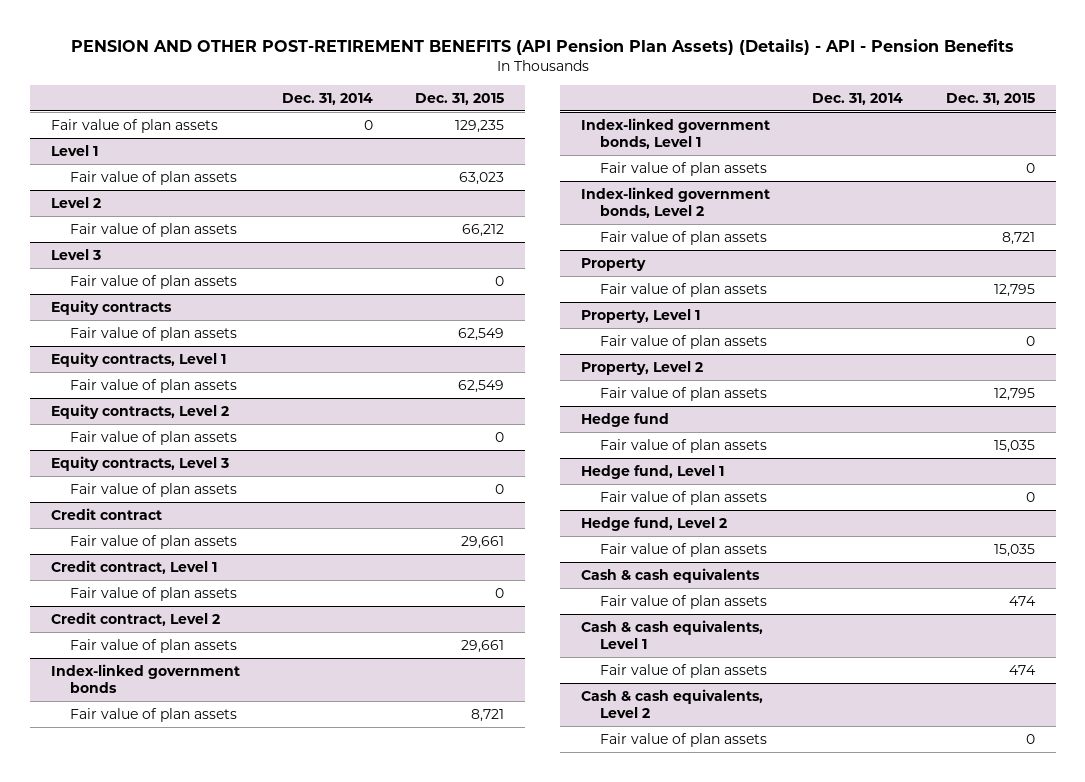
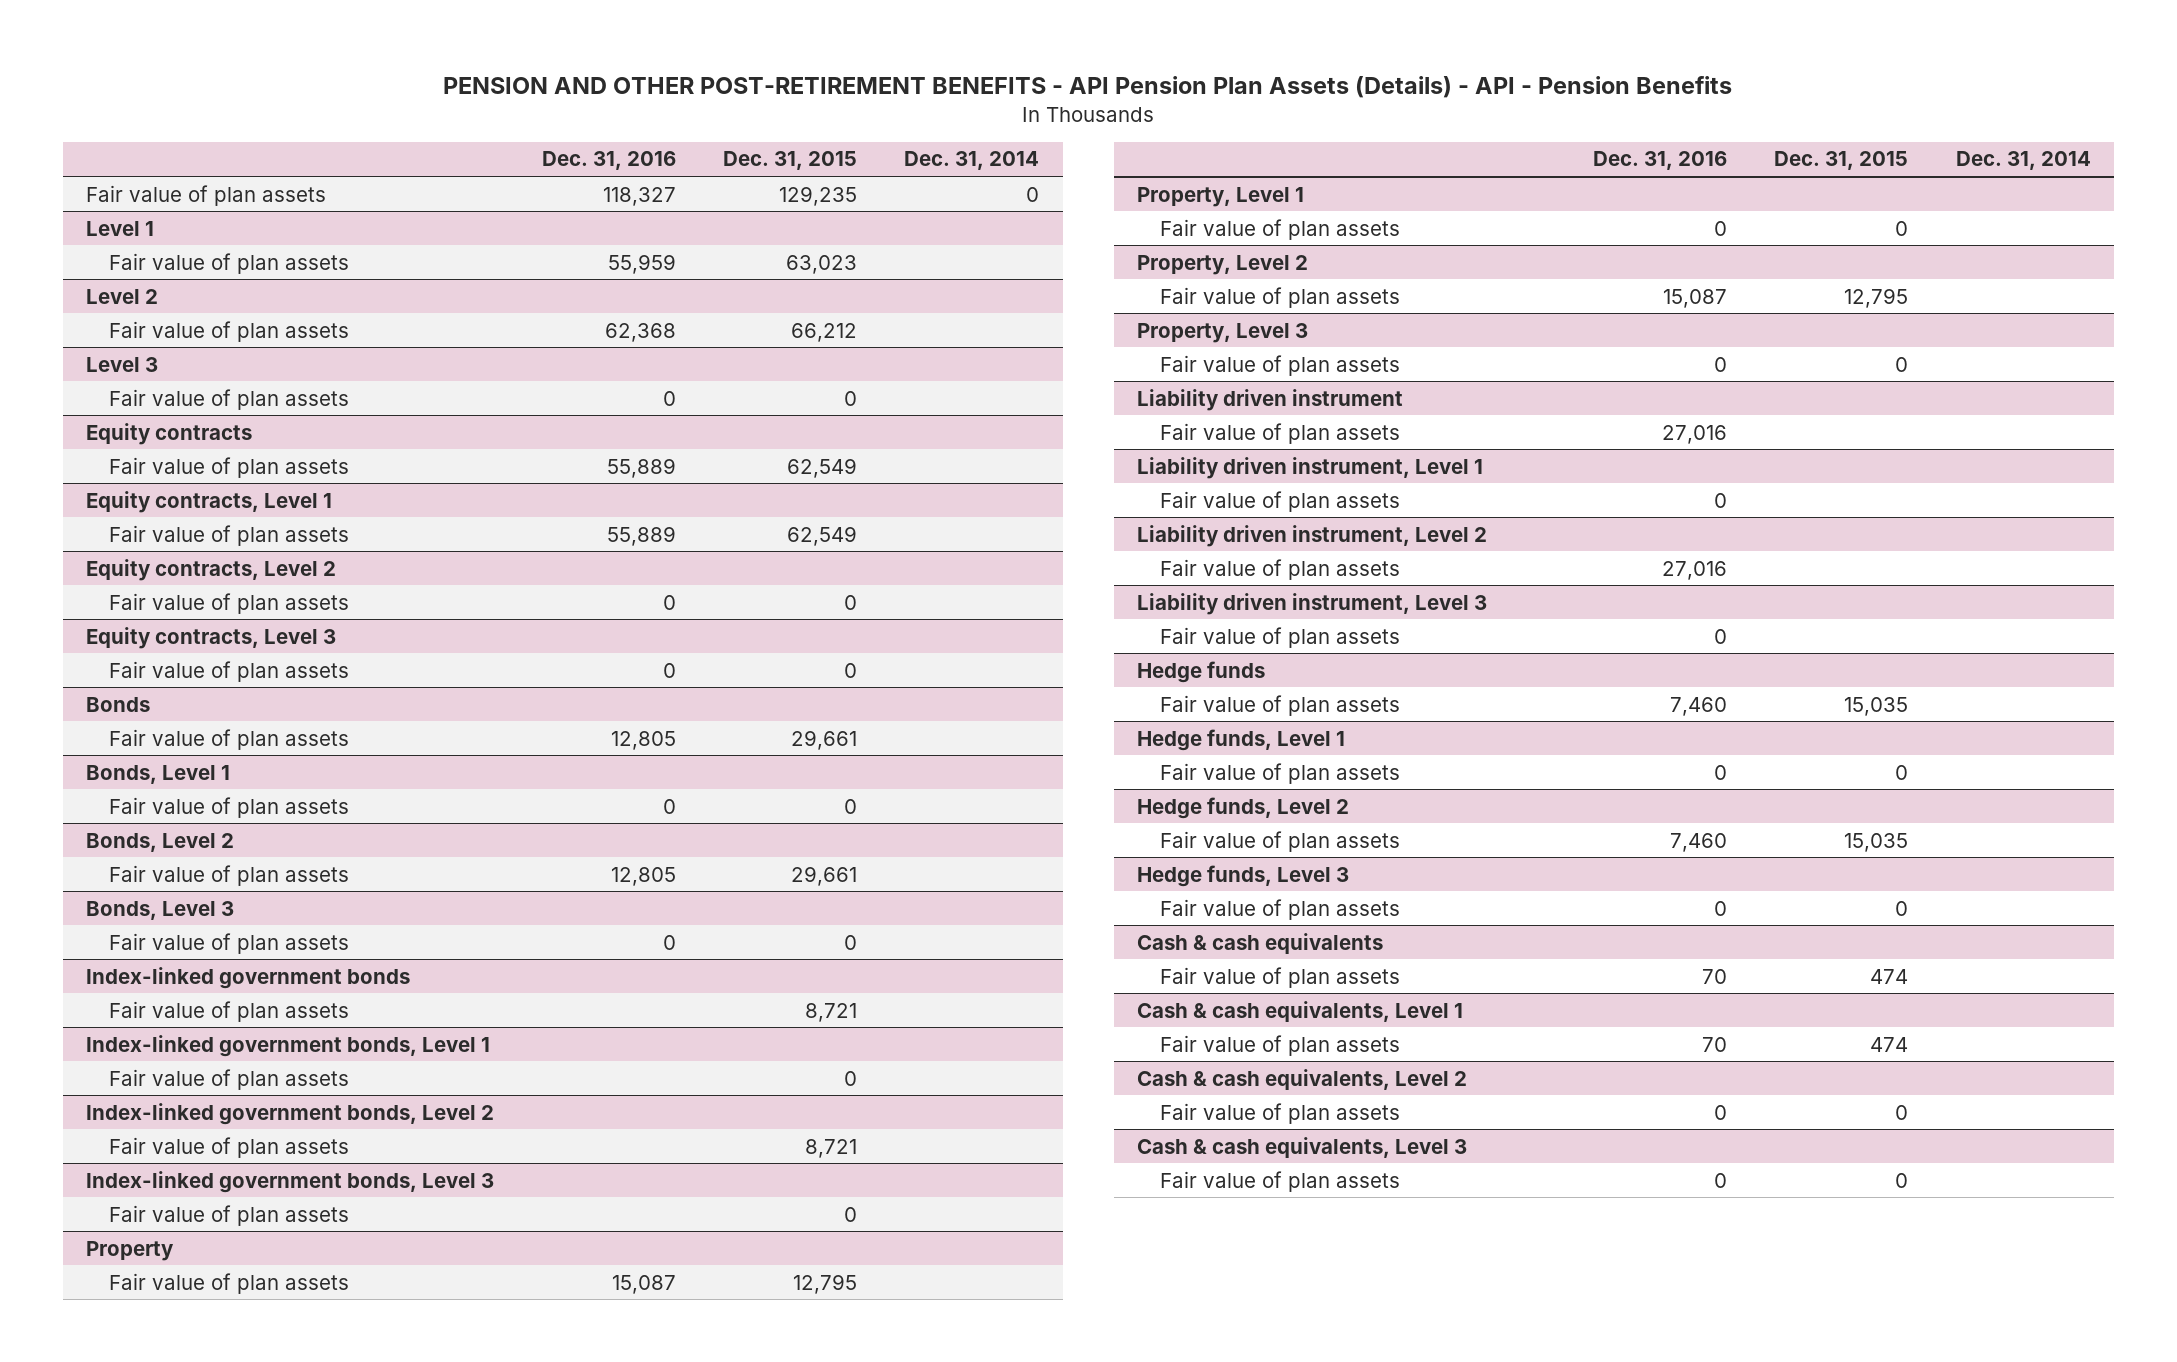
- PENSION AND OTHER POST-RETIREMENT BENEFITS (API Pension Plan Assets) (Details) - API - Pension Benefits
+ PENSION AND OTHER POST-RETIREMENT BENEFITS - API Pension Plan Assets (Details) - API - Pension Benefits
- | Dec. 31, 2014 | Dec. 31, 2015
+ | Dec. 31, 2016 | Dec. 31, 2015 | Dec. 31, 2014
- Credit contract
+ Bonds
- Credit contract, Level 1
+ Bonds, Level 1
- Credit contract, Level 2
+ Bonds, Level 2
+ Bonds, Level 3
+ Fair value of plan assets | 0 | 0 |
+ Index-linked government bonds, Level 3
+ Fair value of plan assets | | 0 |
- Hedge fund
+ Property, Level 3
+ Fair value of plan assets | 0 | 0 |
+ Liability driven instrument
+ Fair value of plan assets | 27,016 | |
+ Liability driven instrument, Level 1
+ Fair value of plan assets | 0 | |
+ Liability driven instrument, Level 2
+ Fair value of plan assets | 27,016 | |
+ Liability driven instrument, Level 3
+ Fair value of plan assets | 0 | |
+ Hedge funds
- Hedge fund, Level 1
+ Hedge funds, Level 1
- Hedge fund, Level 2
+ Hedge funds, Level 2
+ Hedge funds, Level 3
+ Fair value of plan assets | 0 | 0 |
+ Cash & cash equivalents, Level 3
+ Fair value of plan assets | 0 | 0 |

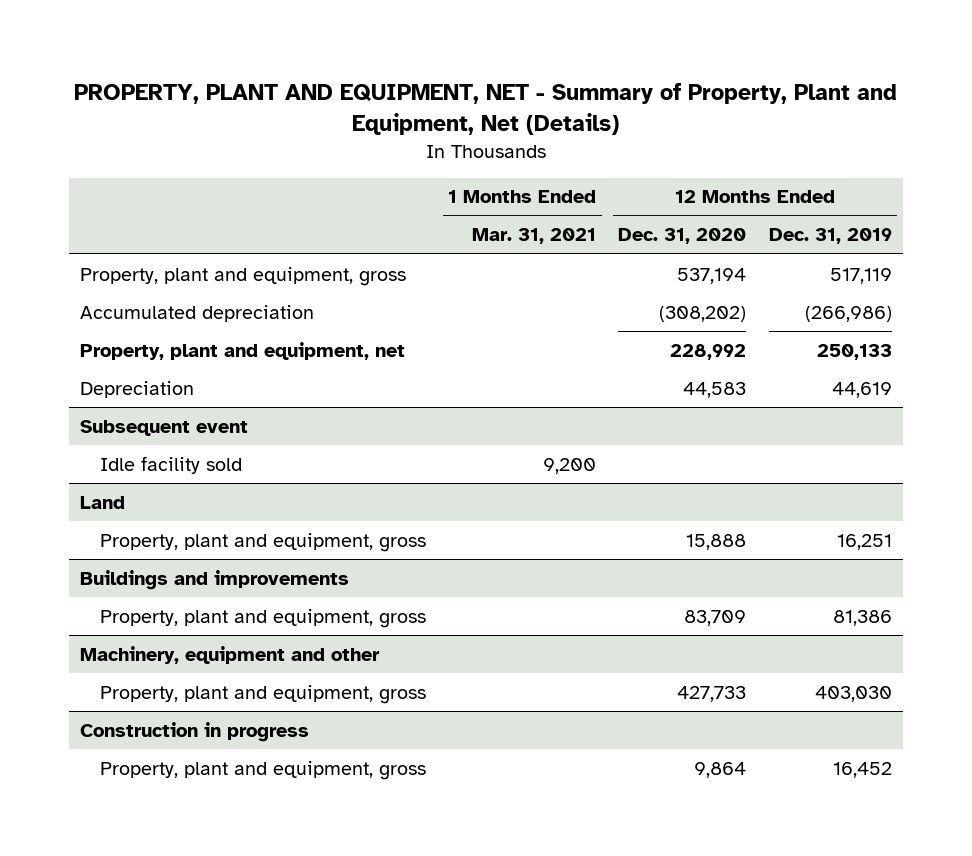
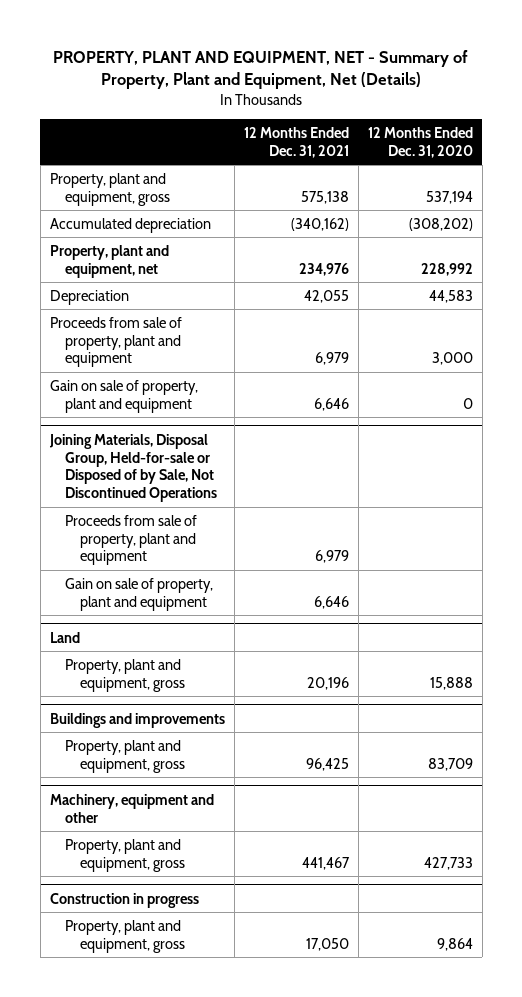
- | 1 Months Ended Mar. 31, 2021 | 12 Months Ended Dec. 31, 2020 | 12 Months Ended Dec. 31, 2019
+ | 12 Months Ended Dec. 31, 2021 | 12 Months Ended Dec. 31, 2020
- Subsequent event
- Idle facility sold | 9,200 | |
+ Proceeds from sale of property, plant and equipment | 6,979 | 3,000
+ Gain on sale of property, plant and equipment | 6,646 | 0
+ Joining Materials, Disposal Group, Held-for-sale or Disposed of by Sale, Not Discontinued Operations
+ Proceeds from sale of property, plant and equipment | 6,979 |
+ Gain on sale of property, plant and equipment | 6,646 |

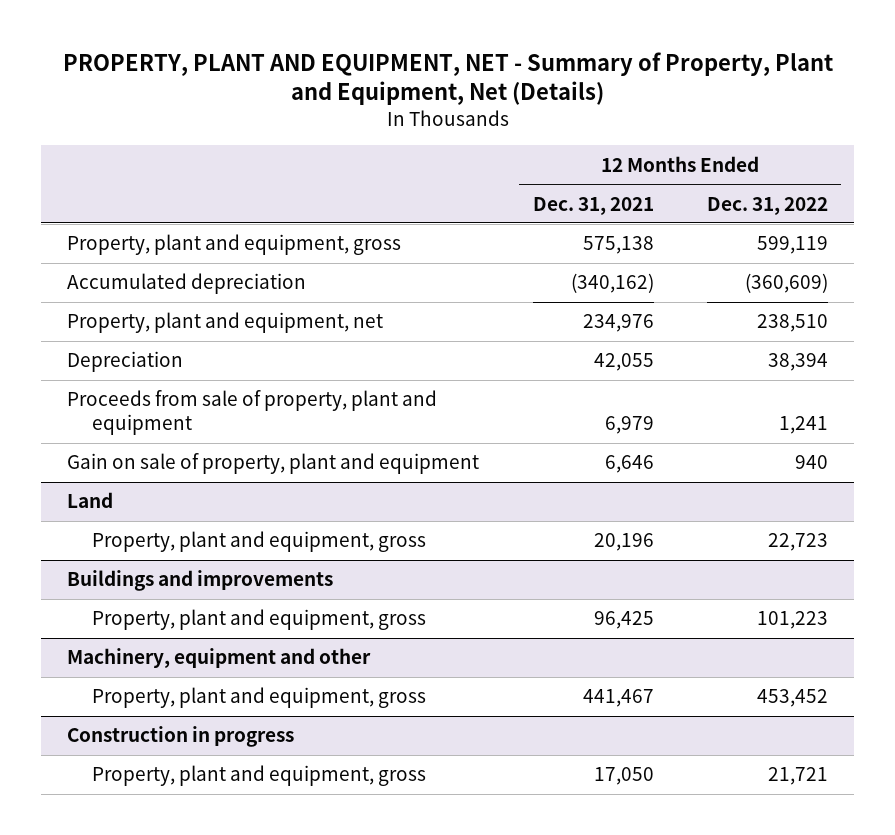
- | 12 Months Ended Dec. 31, 2021 | 12 Months Ended Dec. 31, 2020
+ | 12 Months Ended Dec. 31, 2021 | 12 Months Ended Dec. 31, 2022
- Joining Materials, Disposal Group, Held-for-sale or Disposed of by Sale, Not Discontinued Operations
- Proceeds from sale of property, plant and equipment | 6,979 |
- Gain on sale of property, plant and equipment | 6,646 |

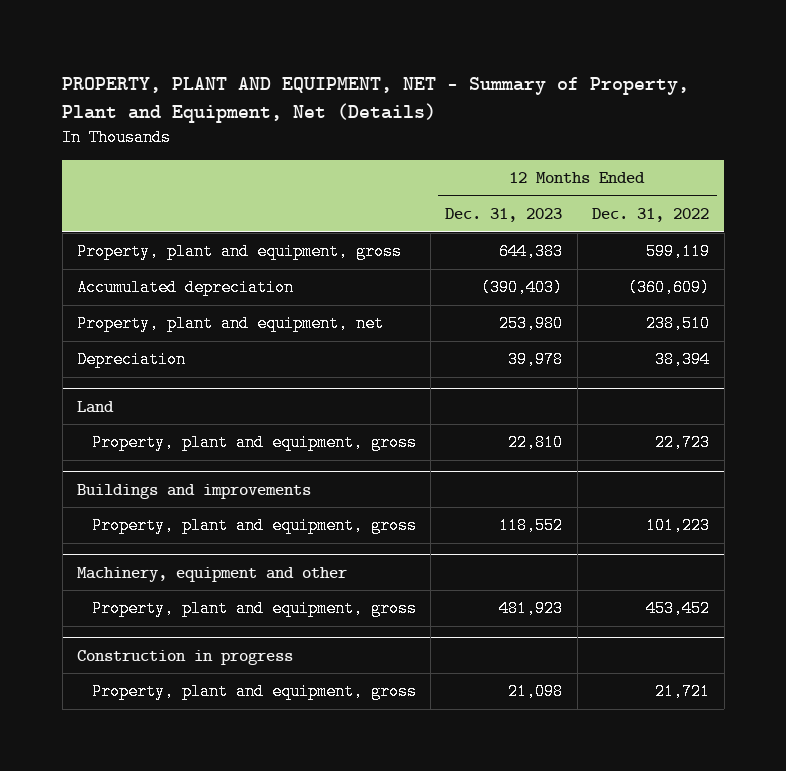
- | 12 Months Ended Dec. 31, 2021 | 12 Months Ended Dec. 31, 2022
+ | 12 Months Ended Dec. 31, 2023 | 12 Months Ended Dec. 31, 2022
- Proceeds from sale of property, plant and equipment | 6,979 | 1,241
- Gain on sale of property, plant and equipment | 6,646 | 940

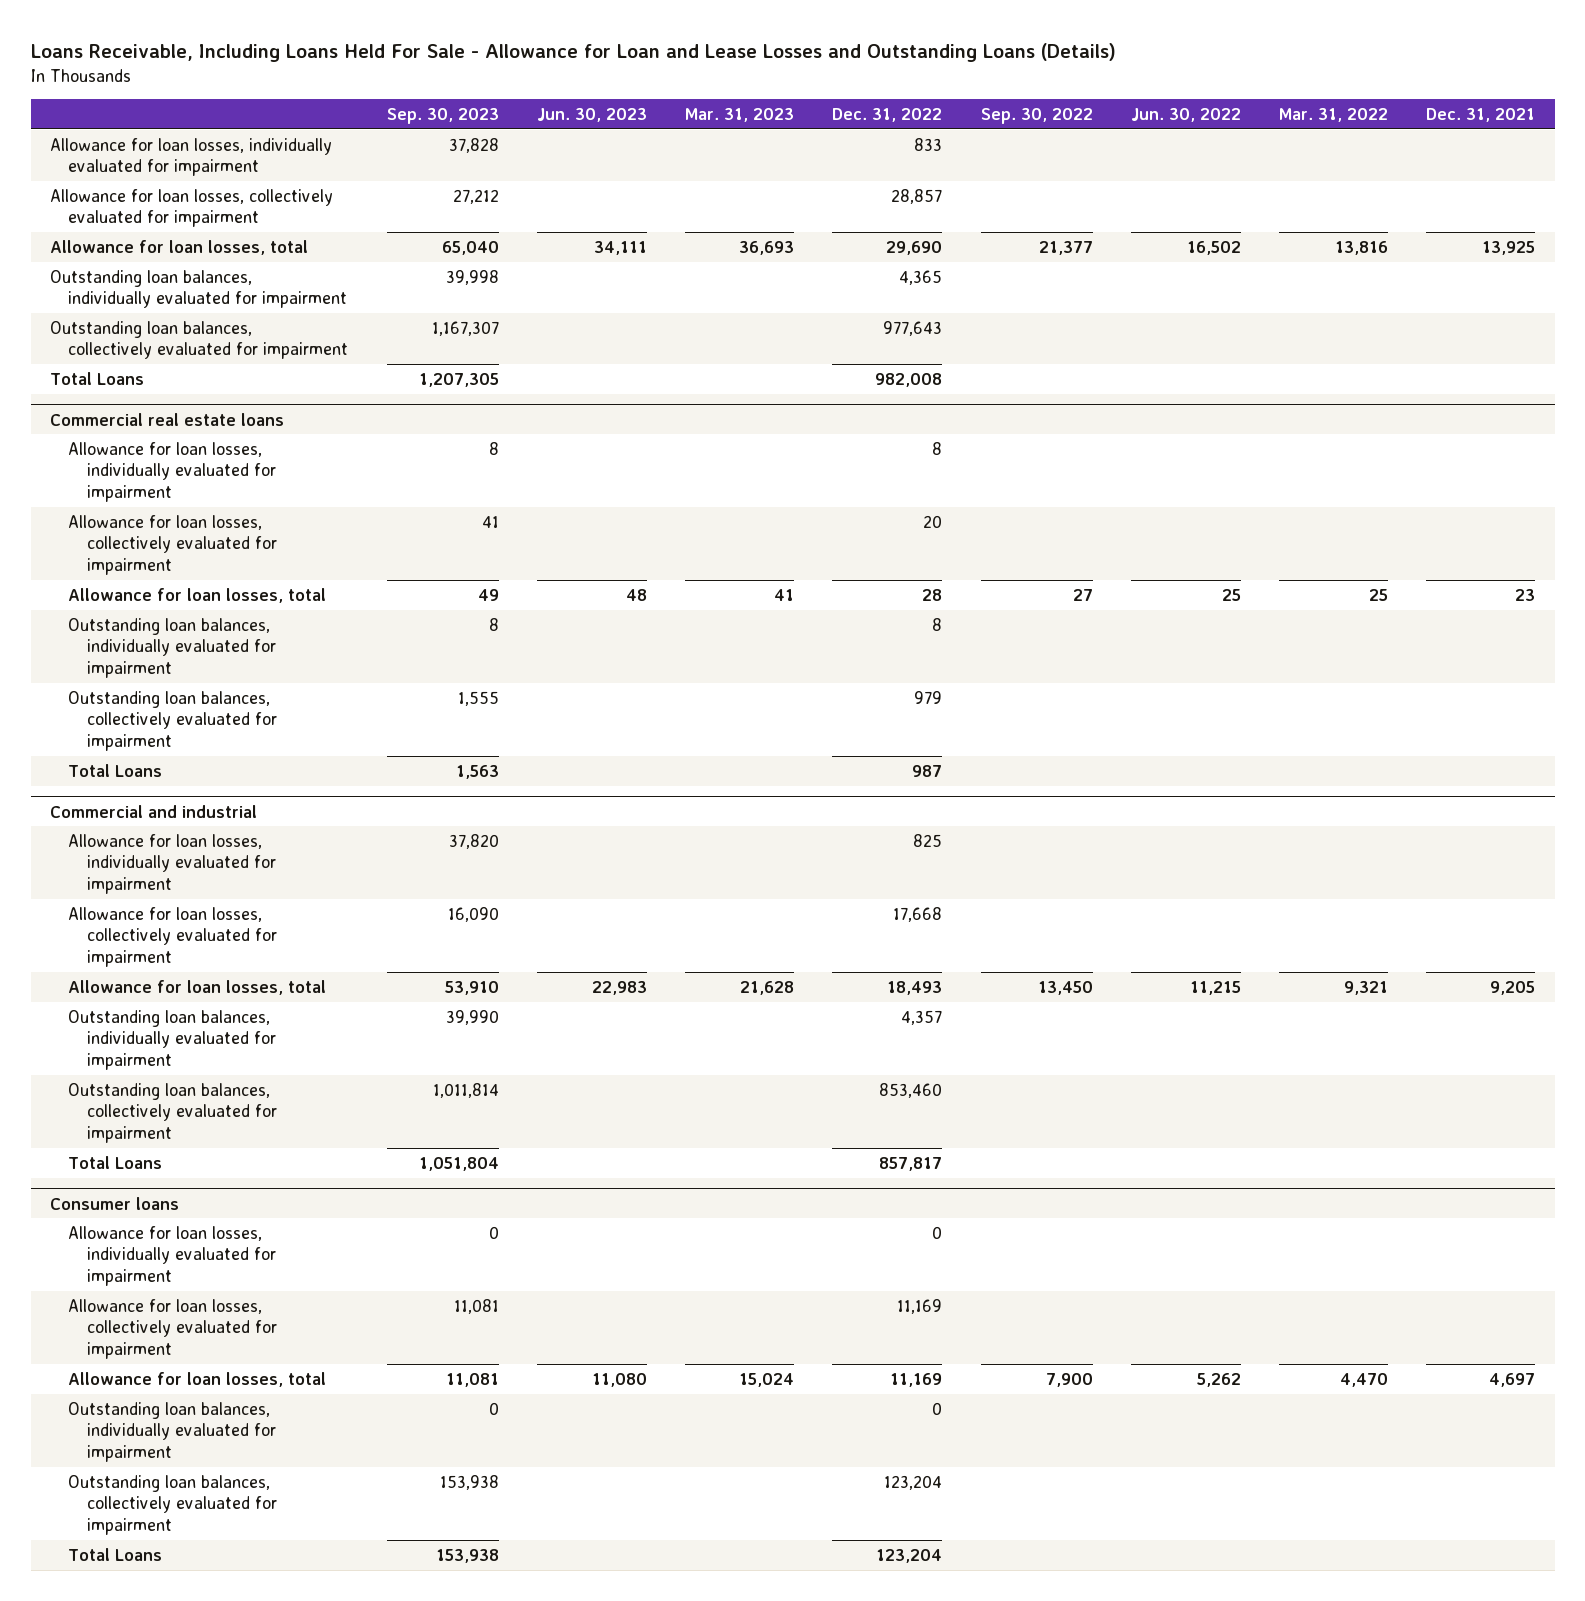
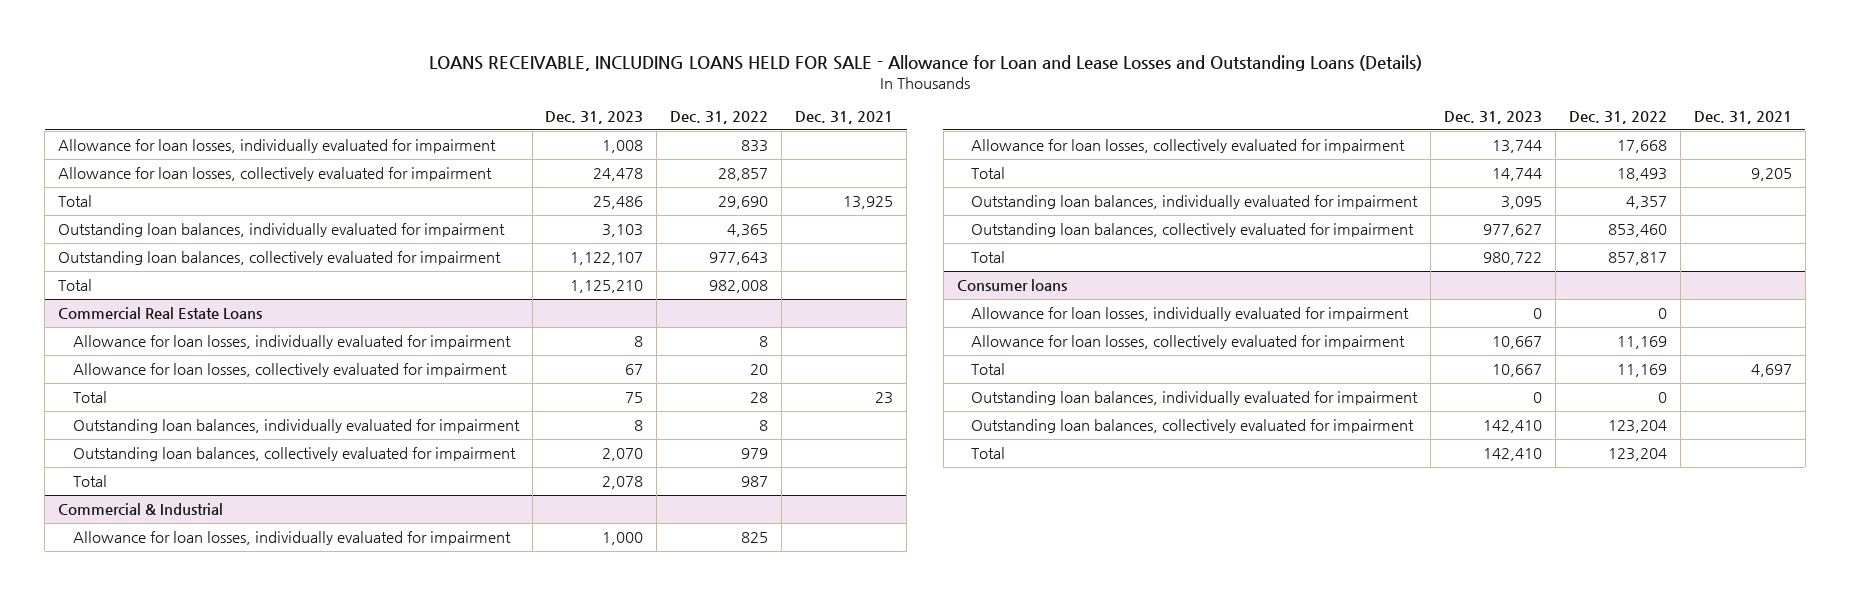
- Loans Receivable, Including Loans Held For Sale - Allowance for Loan and Lease Losses and Outstanding Loans (Details)
+ LOANS RECEIVABLE, INCLUDING LOANS HELD FOR SALE - Allowance for Loan and Lease Losses and Outstanding Loans (Details)
- | Sep. 30, 2023 | Jun. 30, 2023 | Mar. 31, 2023 | Dec. 31, 2022 | Sep. 30, 2022 | Jun. 30, 2022 | Mar. 31, 2022 | Dec. 31, 2021
+ | Dec. 31, 2023 | Dec. 31, 2022 | Dec. 31, 2021
- Allowance for loan losses, total | 65,040 | 34,111 | 36,693 | 29,690 | 21,377 | 16,502 | 13,816 | 13,925
+ Total | 25,486 | 29,690 | 13,925
- Total Loans | 1,207,305 | | | 982,008 | | | |
- Commercial real estate loans
+ Total | 1,125,210 | 982,008 |
+ Commercial Real Estate Loans
- Allowance for loan losses, total | 49 | 48 | 41 | 28 | 27 | 25 | 25 | 23
+ Total | 75 | 28 | 23
- Total Loans | 1,563 | | | 987 | | | |
- Commercial and industrial
+ Total | 2,078 | 987 |
+ Commercial & Industrial
- Allowance for loan losses, total | 53,910 | 22,983 | 21,628 | 18,493 | 13,450 | 11,215 | 9,321 | 9,205
+ Total | 14,744 | 18,493 | 9,205
- Total Loans | 1,051,804 | | | 857,817 | | | |
+ Total | 980,722 | 857,817 |
@ Consumer loans
- Allowance for loan losses, total | 11,081 | 11,080 | 15,024 | 11,169 | 7,900 | 5,262 | 4,470 | 4,697
+ Total | 10,667 | 11,169 | 4,697
- Total Loans | 153,938 | | | 123,204 | | | |
+ Total | 142,410 | 123,204 |

